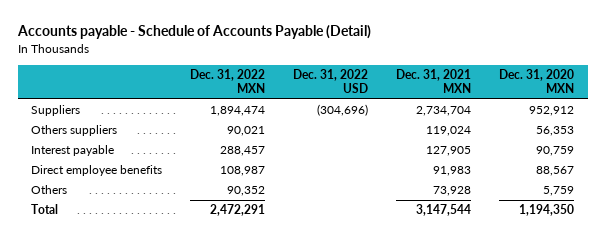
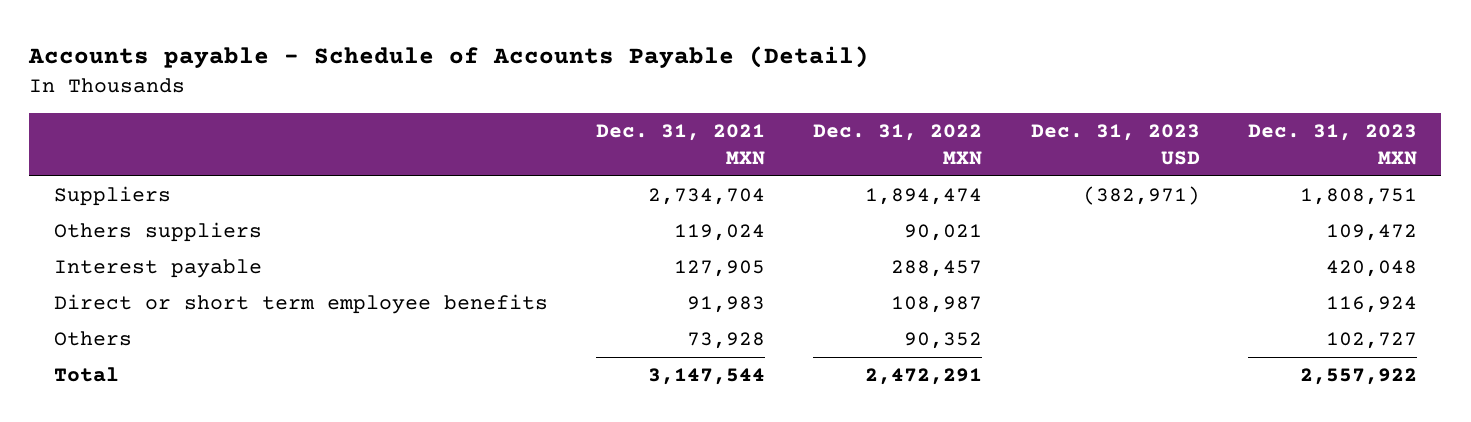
- | Dec. 31, 2022 MXN | Dec. 31, 2022 USD | Dec. 31, 2021 MXN | Dec. 31, 2020 MXN
+ | Dec. 31, 2021 MXN | Dec. 31, 2022 MXN | Dec. 31, 2023 USD | Dec. 31, 2023 MXN
- Direct employee benefits | 108,987 | | 91,983 | 88,567
+ Direct or short term employee benefits | 91,983 | 108,987 | | 116,924

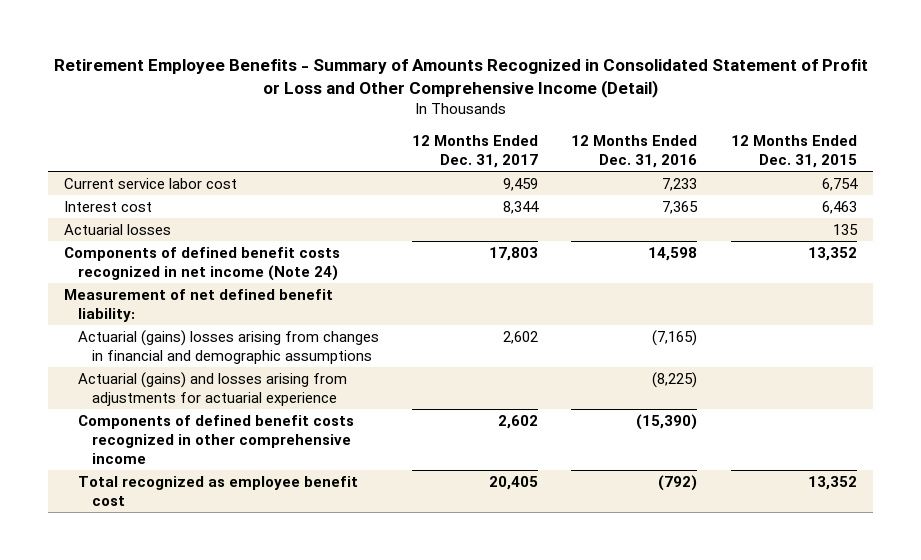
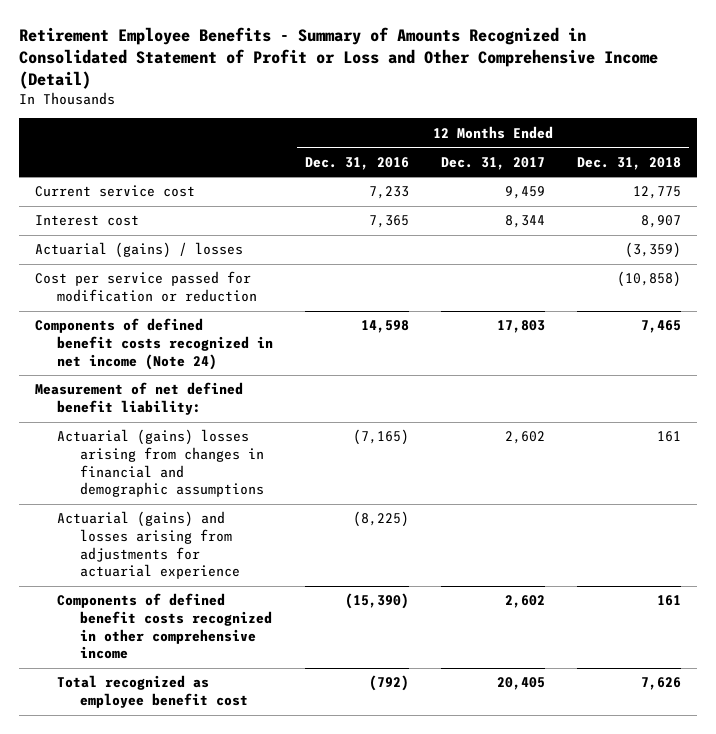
- | 12 Months Ended Dec. 31, 2017 | 12 Months Ended Dec. 31, 2016 | 12 Months Ended Dec. 31, 2015
+ | 12 Months Ended Dec. 31, 2016 | 12 Months Ended Dec. 31, 2017 | 12 Months Ended Dec. 31, 2018
- Current service labor cost | 9,459 | 7,233 | 6,754
+ Current service cost | 7,233 | 9,459 | 12,775
- Actuarial losses | | | 135
+ Actuarial (gains) / losses | | | (3,359)
+ Cost per service passed for modification or reduction | | | (10,858)

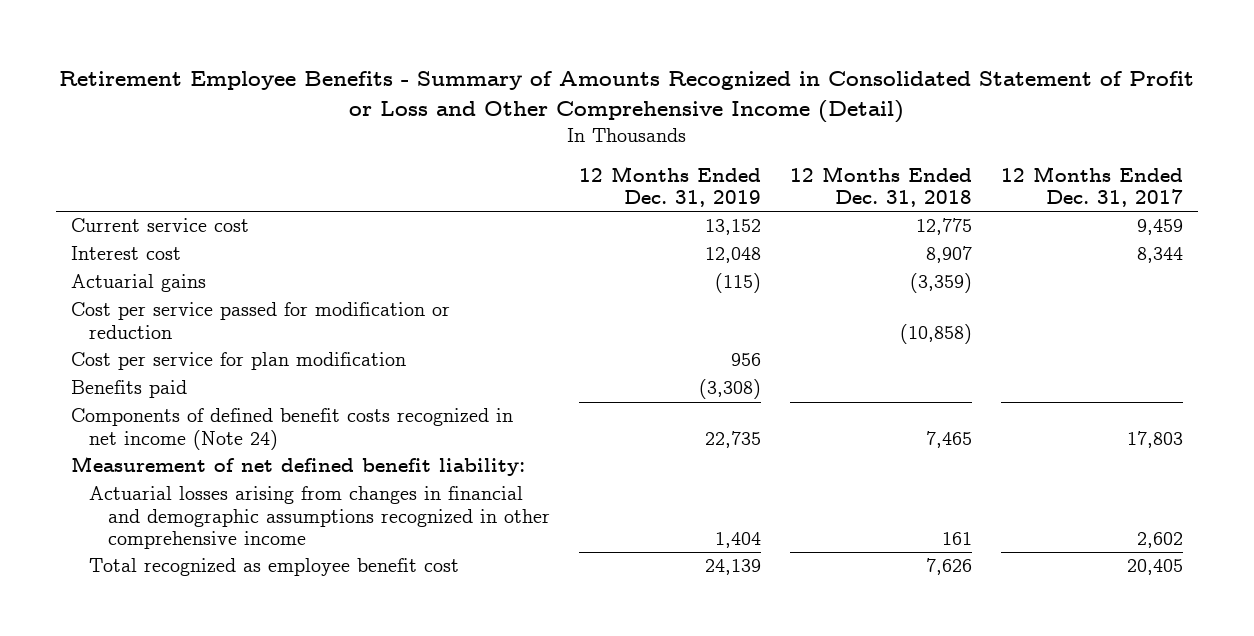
- | 12 Months Ended Dec. 31, 2016 | 12 Months Ended Dec. 31, 2017 | 12 Months Ended Dec. 31, 2018
+ | 12 Months Ended Dec. 31, 2019 | 12 Months Ended Dec. 31, 2018 | 12 Months Ended Dec. 31, 2017
- Actuarial (gains) / losses | | | (3,359)
+ Actuarial gains | (115) | (3,359) |
+ Cost per service for plan modification | 956 | |
+ Benefits paid | (3,308) | |
- Actuarial (gains) losses arising from changes in financial and demographic assumptions | (7,165) | 2,602 | 161
- Actuarial (gains) and losses arising from adjustments for actuarial experience | (8,225) | |
- Components of defined benefit costs recognized in other comprehensive income | (15,390) | 2,602 | 161
+ Actuarial losses arising from changes in financial and demographic assumptions recognized in other comprehensive income | 1,404 | 161 | 2,602

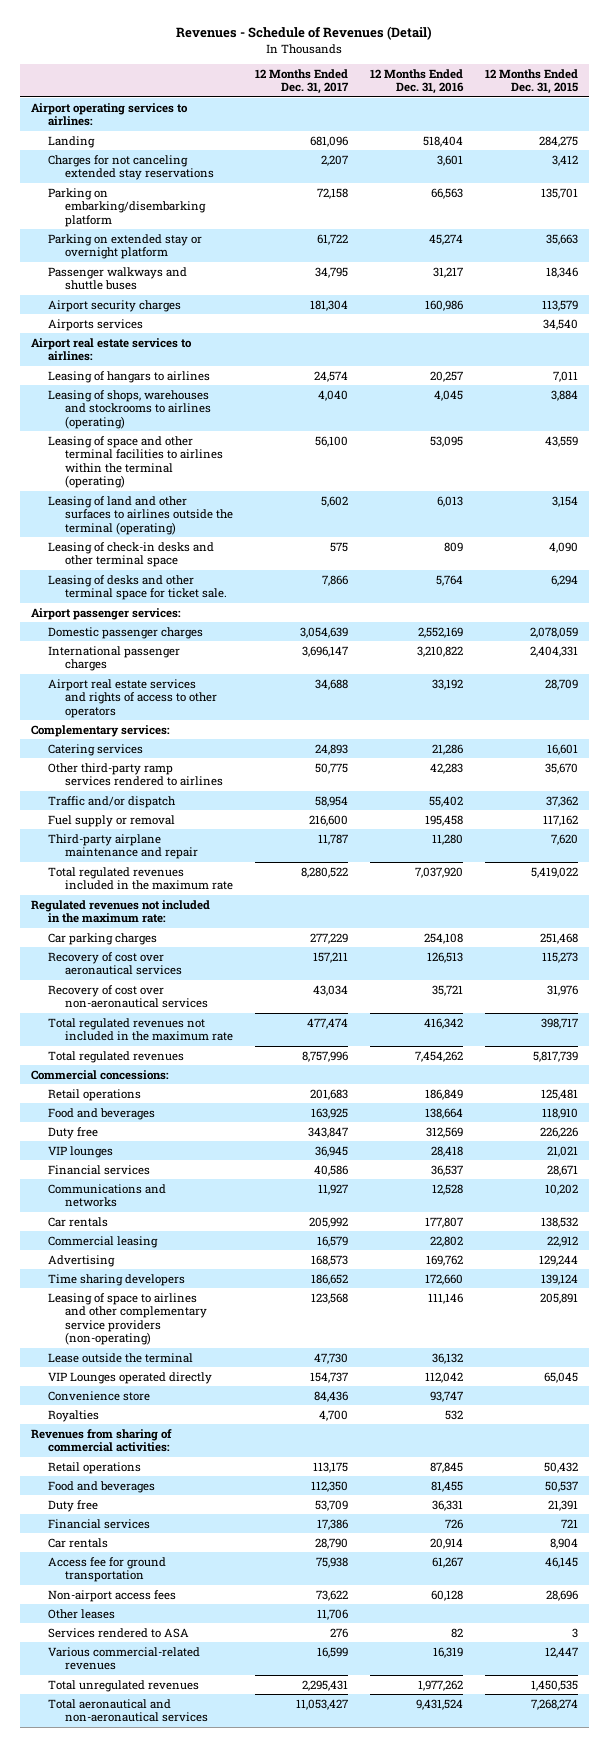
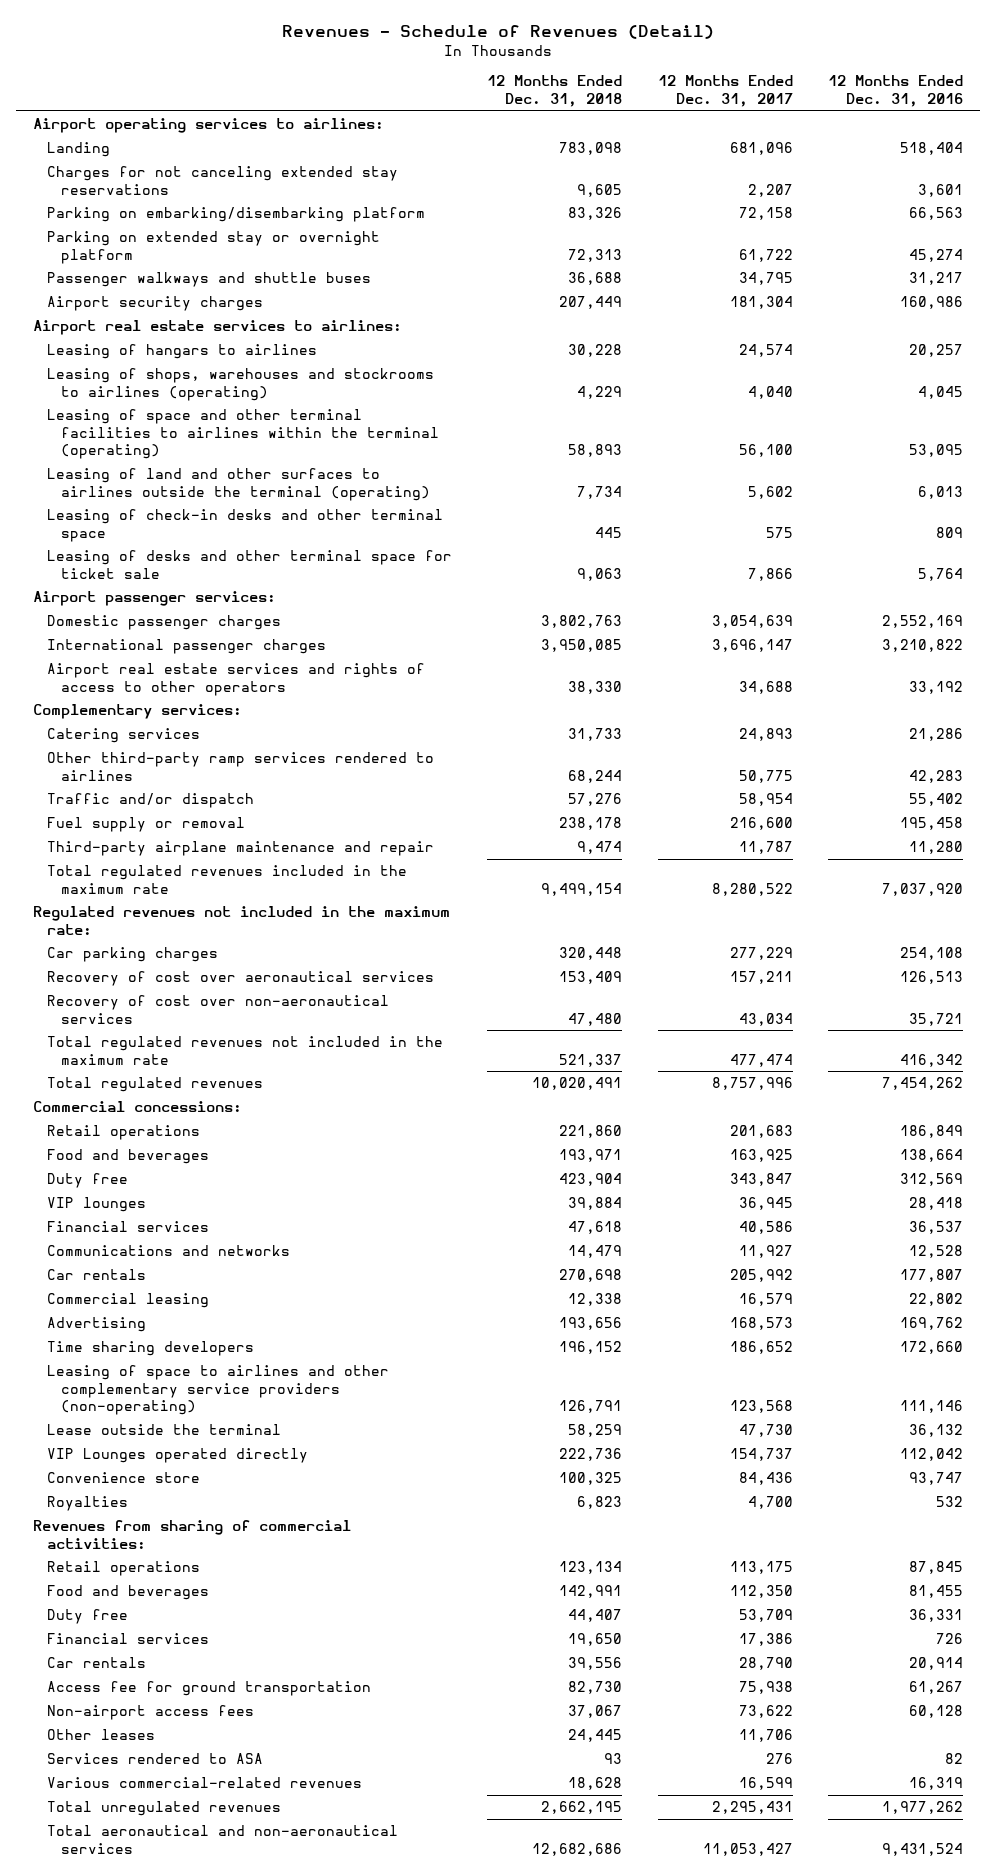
- | 12 Months Ended Dec. 31, 2017 | 12 Months Ended Dec. 31, 2016 | 12 Months Ended Dec. 31, 2015
+ | 12 Months Ended Dec. 31, 2018 | 12 Months Ended Dec. 31, 2017 | 12 Months Ended Dec. 31, 2016
- Airports services | | | 34,540
- Leasing of desks and other terminal space for ticket sale. | 7,866 | 5,764 | 6,294
+ Leasing of desks and other terminal space for ticket sale | 9,063 | 7,866 | 5,764

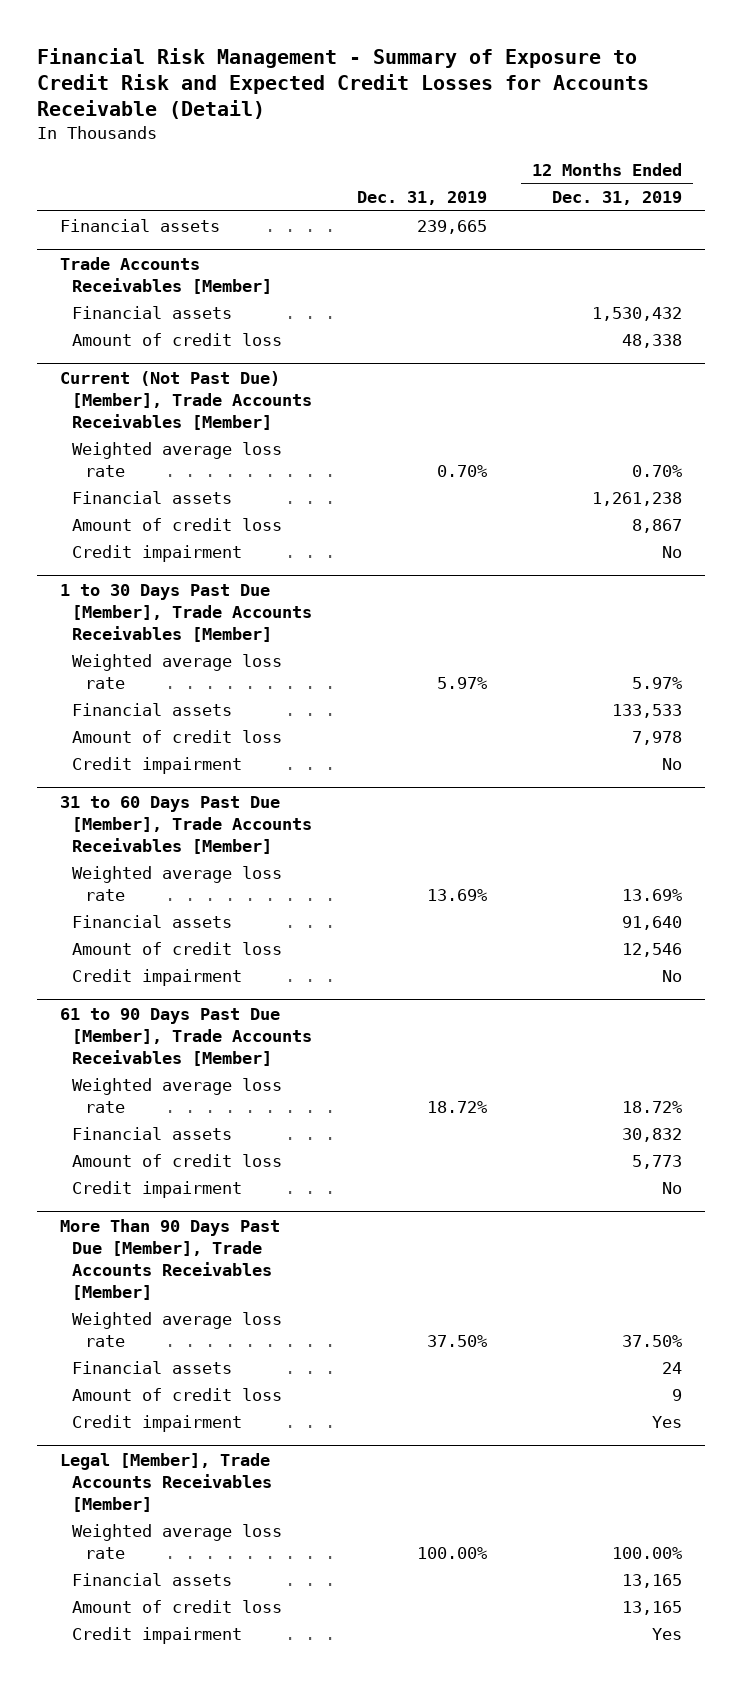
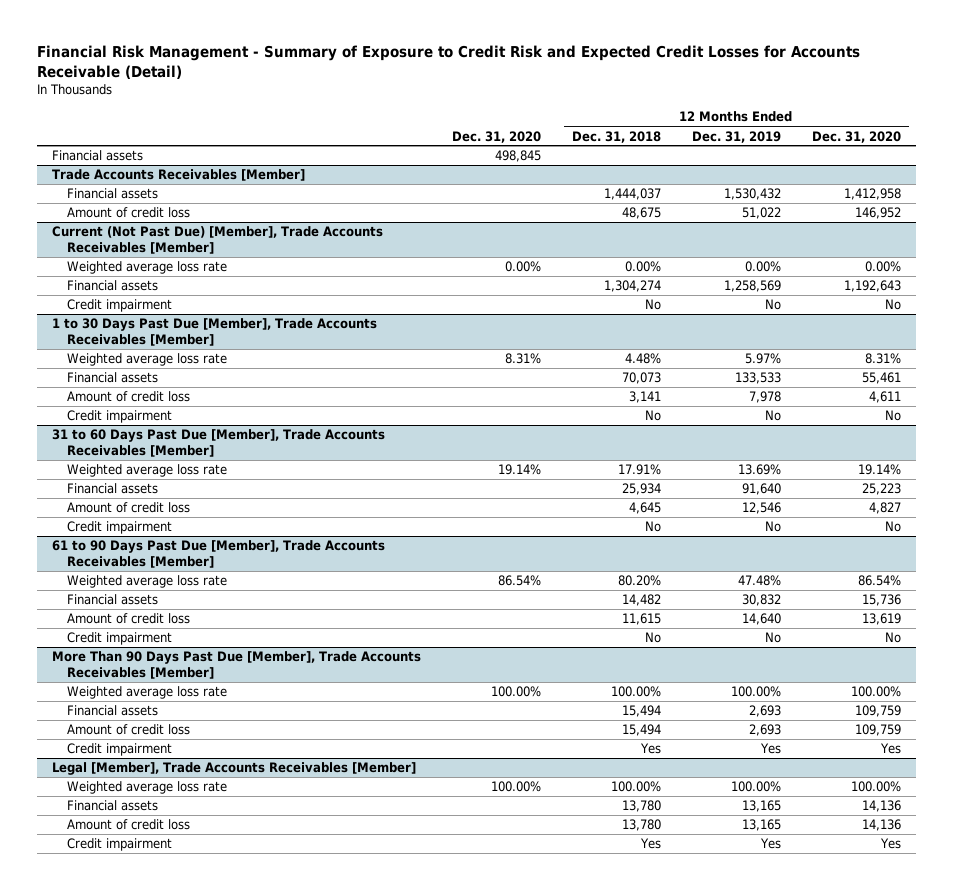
- | Dec. 31, 2019 | 12 Months Ended Dec. 31, 2019
+ | Dec. 31, 2020 | 12 Months Ended Dec. 31, 2018 | 12 Months Ended Dec. 31, 2019 | 12 Months Ended Dec. 31, 2020
@ Trade Accounts Receivables [Member]
- Amount of credit loss | | 48,338
+ Amount of credit loss | | 48,675 | 51,022 | 146,952
@ Current (Not Past Due) [Member], Trade Accounts Receivables [Member]
- Weighted average loss rate | 0.70% | 0.70%
- Financial assets | | 1,261,238
- Amount of credit loss | | 8,867
+ Weighted average loss rate | 0.00% | 0.00% | 0.00% | 0.00%
+ Financial assets | | 1,304,274 | 1,258,569 | 1,192,643
@ 61 to 90 Days Past Due [Member], Trade Accounts Receivables [Member]
- Weighted average loss rate | 18.72% | 18.72%
+ Weighted average loss rate | 86.54% | 80.20% | 47.48% | 86.54%
- Amount of credit loss | | 5,773
+ Amount of credit loss | | 11,615 | 14,640 | 13,619
@ More Than 90 Days Past Due [Member], Trade Accounts Receivables [Member]
- Weighted average loss rate | 37.50% | 37.50%
- Financial assets | | 24
- Amount of credit loss | | 9
+ Weighted average loss rate | 100.00% | 100.00% | 100.00% | 100.00%
+ Financial assets | | 15,494 | 2,693 | 109,759
+ Amount of credit loss | | 15,494 | 2,693 | 109,759

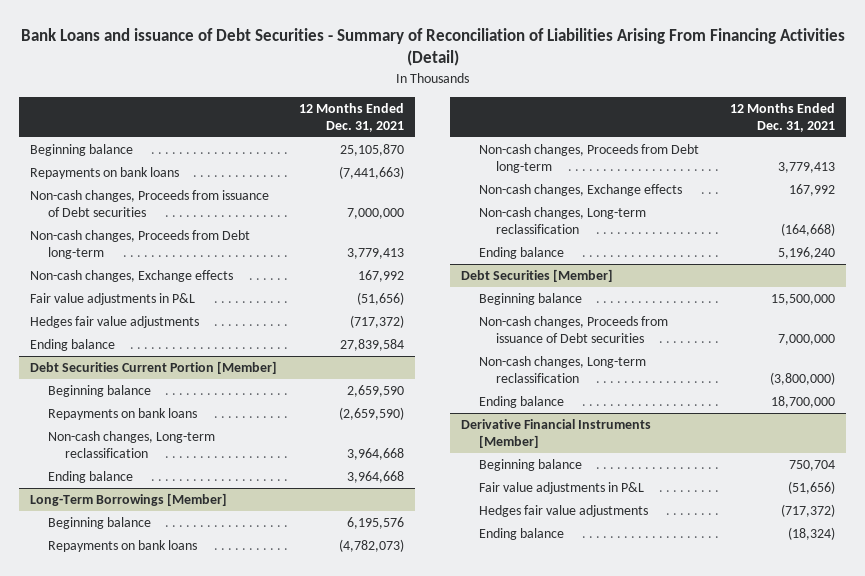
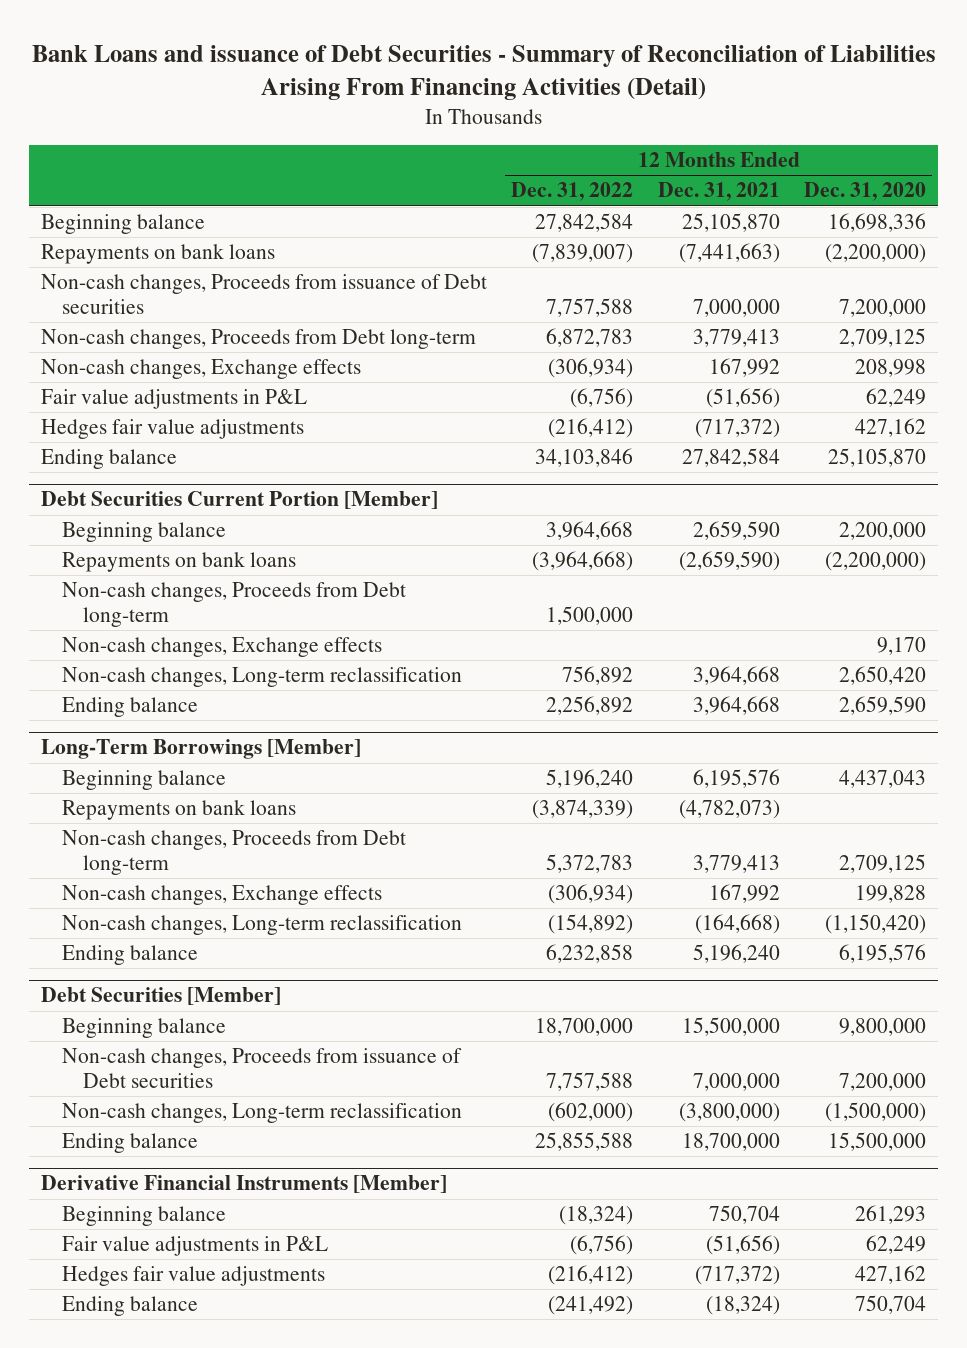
- | 12 Months Ended Dec. 31, 2021
+ | 12 Months Ended Dec. 31, 2022 | 12 Months Ended Dec. 31, 2021 | 12 Months Ended Dec. 31, 2020
- Ending balance | 27,839,584
+ Ending balance | 34,103,846 | 27,842,584 | 25,105,870
@ Debt Securities Current Portion [Member]
+ Non-cash changes, Proceeds from Debt long-term | 1,500,000 | |
+ Non-cash changes, Exchange effects | | | 9,170

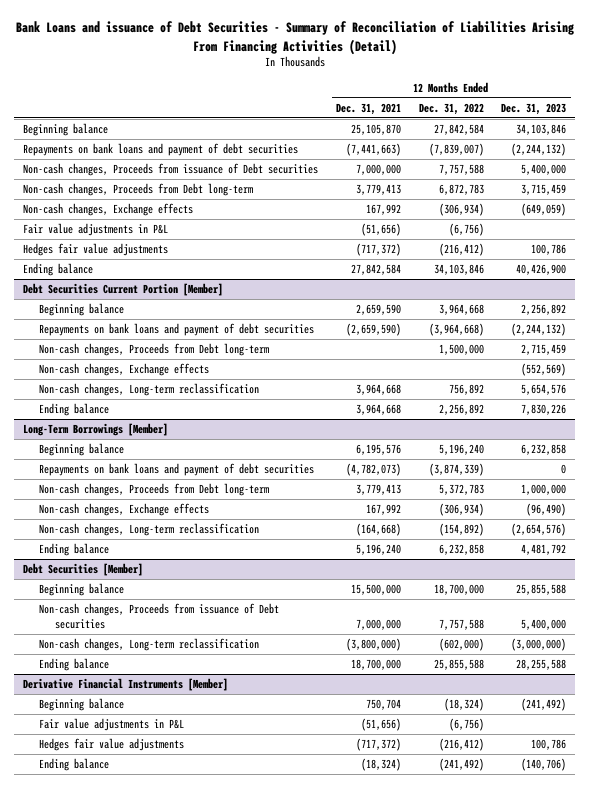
- | 12 Months Ended Dec. 31, 2022 | 12 Months Ended Dec. 31, 2021 | 12 Months Ended Dec. 31, 2020
+ | 12 Months Ended Dec. 31, 2021 | 12 Months Ended Dec. 31, 2022 | 12 Months Ended Dec. 31, 2023
- Repayments on bank loans | (7,839,007) | (7,441,663) | (2,200,000)
+ Repayments on bank loans and payment of debt securities | (7,441,663) | (7,839,007) | (2,244,132)
@ Debt Securities Current Portion [Member]
- Repayments on bank loans | (3,964,668) | (2,659,590) | (2,200,000)
+ Repayments on bank loans and payment of debt securities | (2,659,590) | (3,964,668) | (2,244,132)
@ Long-Term Borrowings [Member]
- Repayments on bank loans | (3,874,339) | (4,782,073) |
+ Repayments on bank loans and payment of debt securities | (4,782,073) | (3,874,339) | 0

